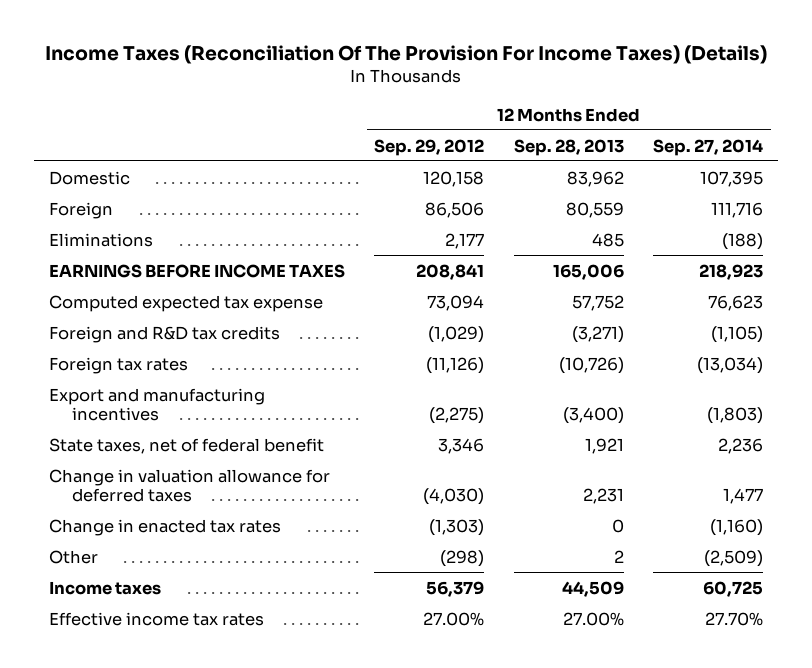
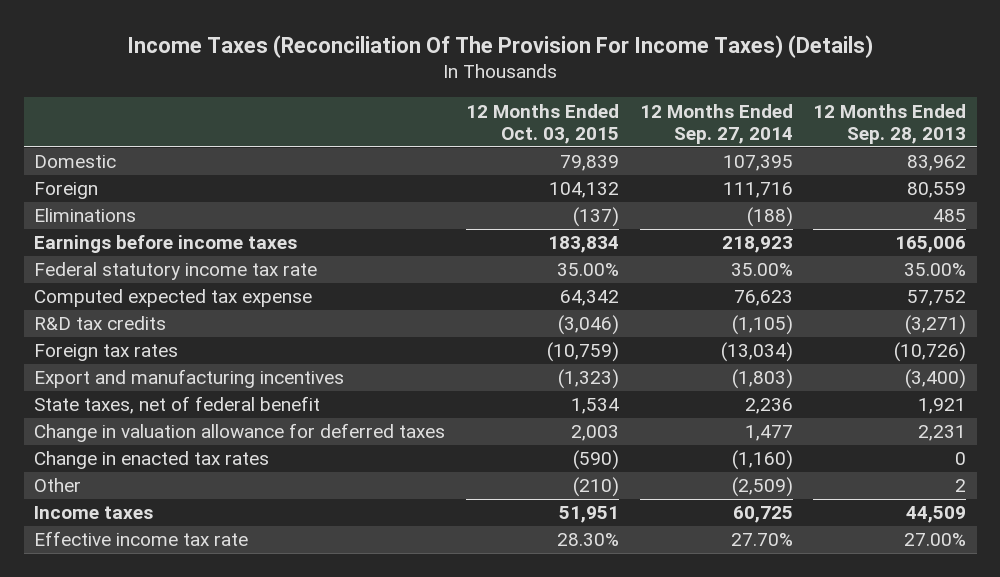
- | 12 Months Ended Sep. 29, 2012 | 12 Months Ended Sep. 28, 2013 | 12 Months Ended Sep. 27, 2014
+ | 12 Months Ended Oct. 03, 2015 | 12 Months Ended Sep. 27, 2014 | 12 Months Ended Sep. 28, 2013
- EARNINGS BEFORE INCOME TAXES | 208,841 | 165,006 | 218,923
+ Earnings before income taxes | 183,834 | 218,923 | 165,006
+ Federal statutory income tax rate | 35.00% | 35.00% | 35.00%
- Foreign and R&D tax credits | (1,029) | (3,271) | (1,105)
+ R&D tax credits | (3,046) | (1,105) | (3,271)
- Effective income tax rates | 27.00% | 27.00% | 27.70%
+ Effective income tax rate | 28.30% | 27.70% | 27.00%

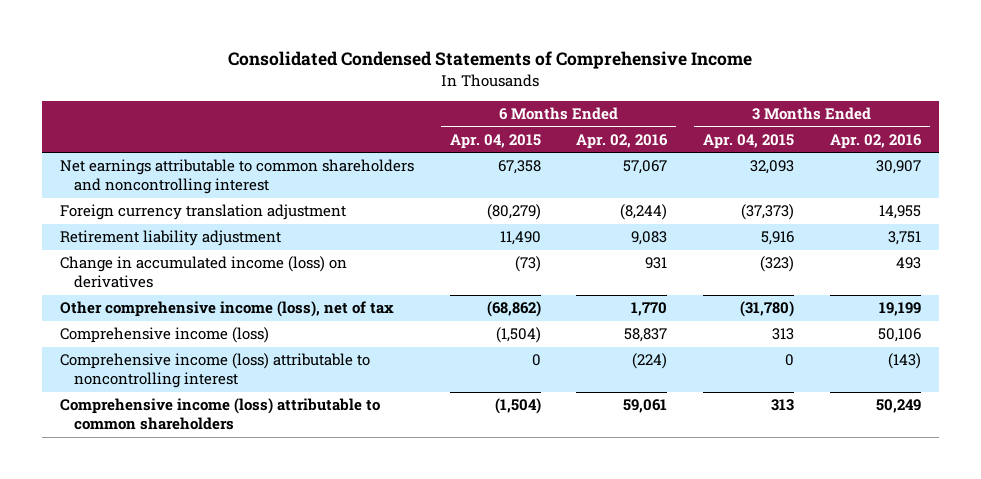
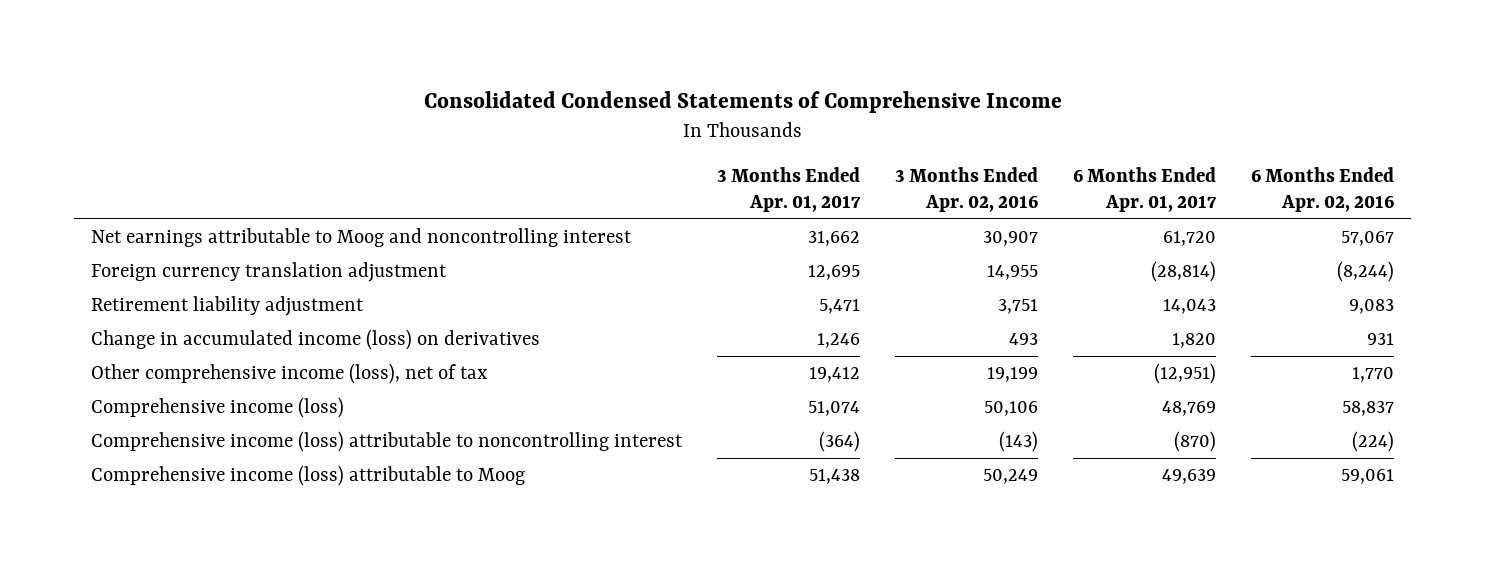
- | 6 Months Ended Apr. 04, 2015 | 6 Months Ended Apr. 02, 2016 | 3 Months Ended Apr. 04, 2015 | 3 Months Ended Apr. 02, 2016
+ | 3 Months Ended Apr. 01, 2017 | 3 Months Ended Apr. 02, 2016 | 6 Months Ended Apr. 01, 2017 | 6 Months Ended Apr. 02, 2016
- Net earnings attributable to common shareholders and noncontrolling interest | 67,358 | 57,067 | 32,093 | 30,907
+ Net earnings attributable to Moog and noncontrolling interest | 31,662 | 30,907 | 61,720 | 57,067
- Comprehensive income (loss) attributable to common shareholders | (1,504) | 59,061 | 313 | 50,249
+ Comprehensive income (loss) attributable to Moog | 51,438 | 50,249 | 49,639 | 59,061

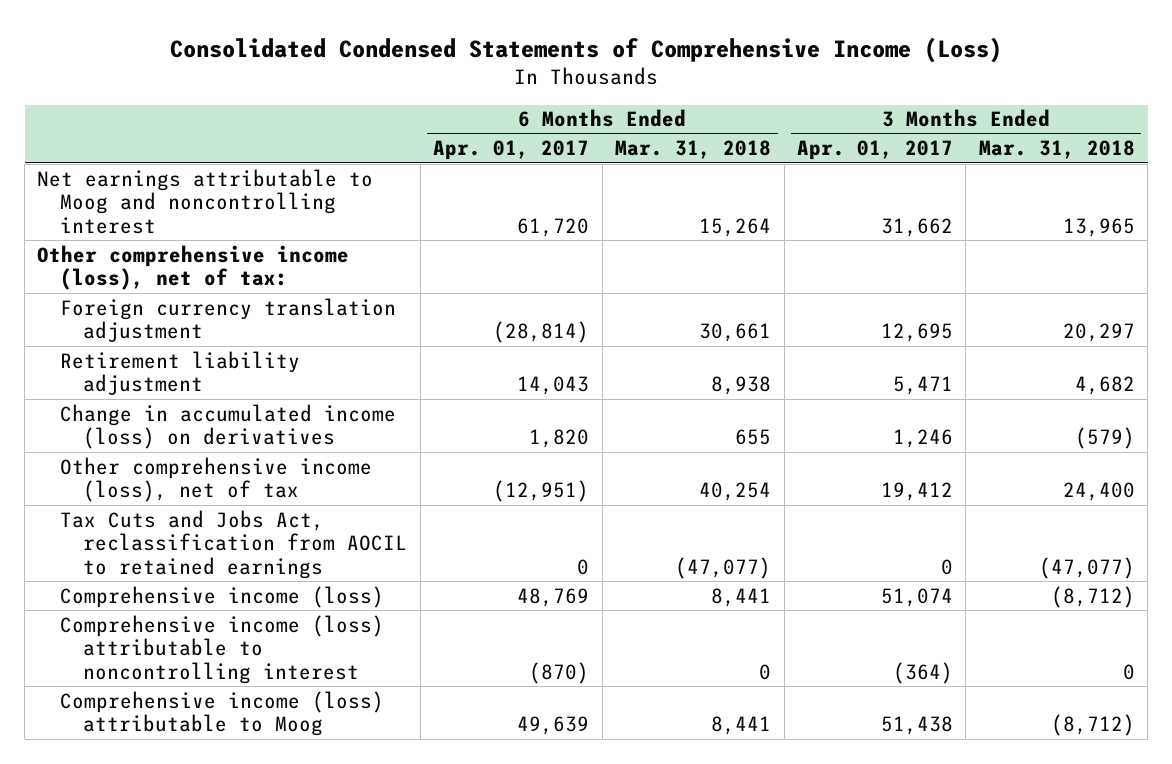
- Consolidated Condensed Statements of Comprehensive Income
+ Consolidated Condensed Statements of Comprehensive Income (Loss)
- | 3 Months Ended Apr. 01, 2017 | 3 Months Ended Apr. 02, 2016 | 6 Months Ended Apr. 01, 2017 | 6 Months Ended Apr. 02, 2016
+ | 6 Months Ended Apr. 01, 2017 | 6 Months Ended Mar. 31, 2018 | 3 Months Ended Apr. 01, 2017 | 3 Months Ended Mar. 31, 2018
+ Other comprehensive income (loss), net of tax:
+ Tax Cuts and Jobs Act, reclassification from AOCIL to retained earnings | 0 | (47,077) | 0 | (47,077)

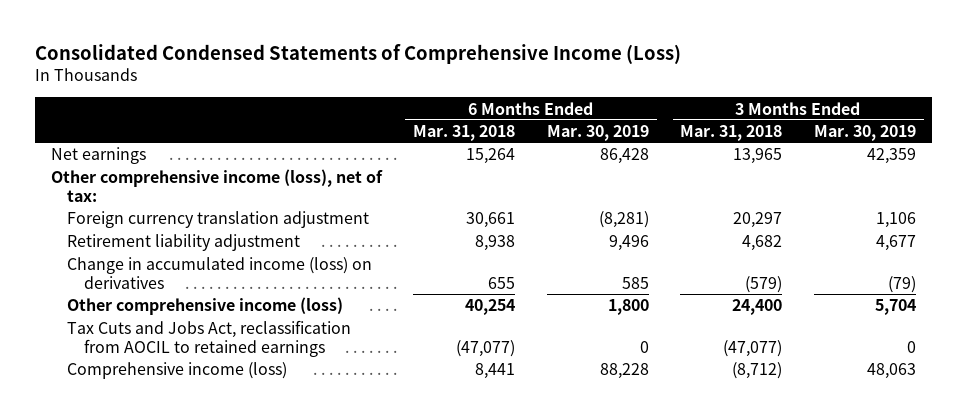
- | 6 Months Ended Apr. 01, 2017 | 6 Months Ended Mar. 31, 2018 | 3 Months Ended Apr. 01, 2017 | 3 Months Ended Mar. 31, 2018
+ | 6 Months Ended Mar. 31, 2018 | 6 Months Ended Mar. 30, 2019 | 3 Months Ended Mar. 31, 2018 | 3 Months Ended Mar. 30, 2019
- Net earnings attributable to Moog and noncontrolling interest | 61,720 | 15,264 | 31,662 | 13,965
+ Net earnings | 15,264 | 86,428 | 13,965 | 42,359
- Other comprehensive income (loss), net of tax | (12,951) | 40,254 | 19,412 | 24,400
+ Other comprehensive income (loss) | 40,254 | 1,800 | 24,400 | 5,704
- Comprehensive income (loss) attributable to noncontrolling interest | (870) | 0 | (364) | 0
- Comprehensive income (loss) attributable to Moog | 49,639 | 8,441 | 51,438 | (8,712)

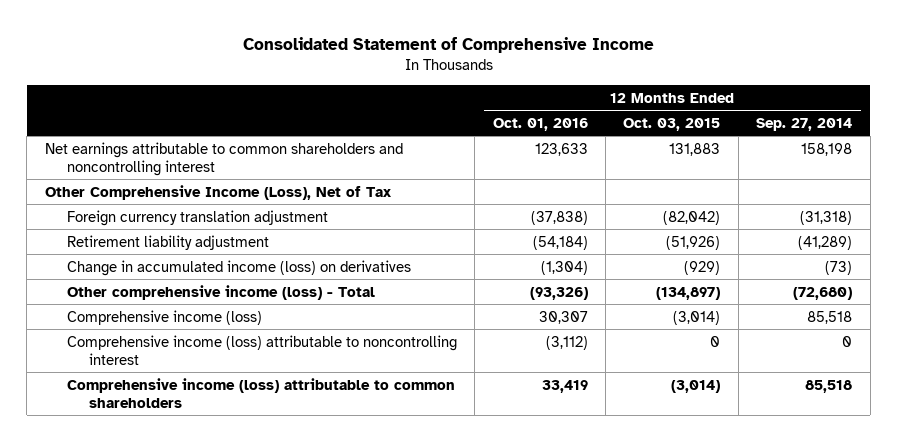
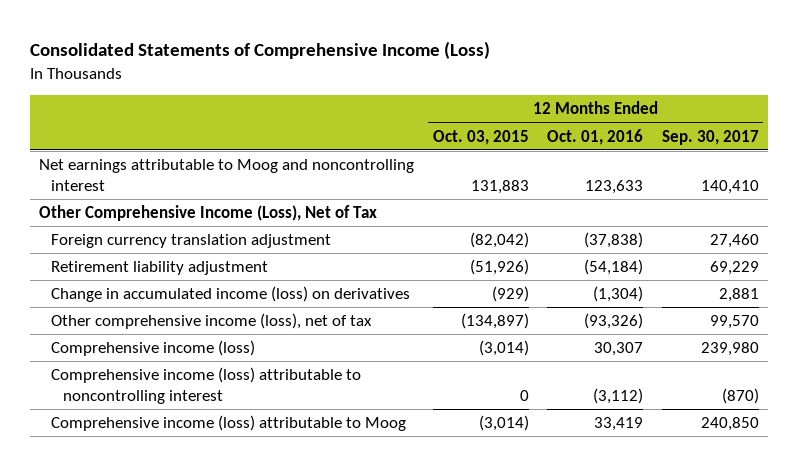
- Consolidated Statement of Comprehensive Income
+ Consolidated Statements of Comprehensive Income (Loss)
- | 12 Months Ended Oct. 01, 2016 | 12 Months Ended Oct. 03, 2015 | 12 Months Ended Sep. 27, 2014
+ | 12 Months Ended Oct. 03, 2015 | 12 Months Ended Oct. 01, 2016 | 12 Months Ended Sep. 30, 2017
- Net earnings attributable to common shareholders and noncontrolling interest | 123,633 | 131,883 | 158,198
+ Net earnings attributable to Moog and noncontrolling interest | 131,883 | 123,633 | 140,410
- Other comprehensive income (loss) - Total | (93,326) | (134,897) | (72,680)
+ Other comprehensive income (loss), net of tax | (134,897) | (93,326) | 99,570
- Comprehensive income (loss) attributable to common shareholders | 33,419 | (3,014) | 85,518
+ Comprehensive income (loss) attributable to Moog | (3,014) | 33,419 | 240,850

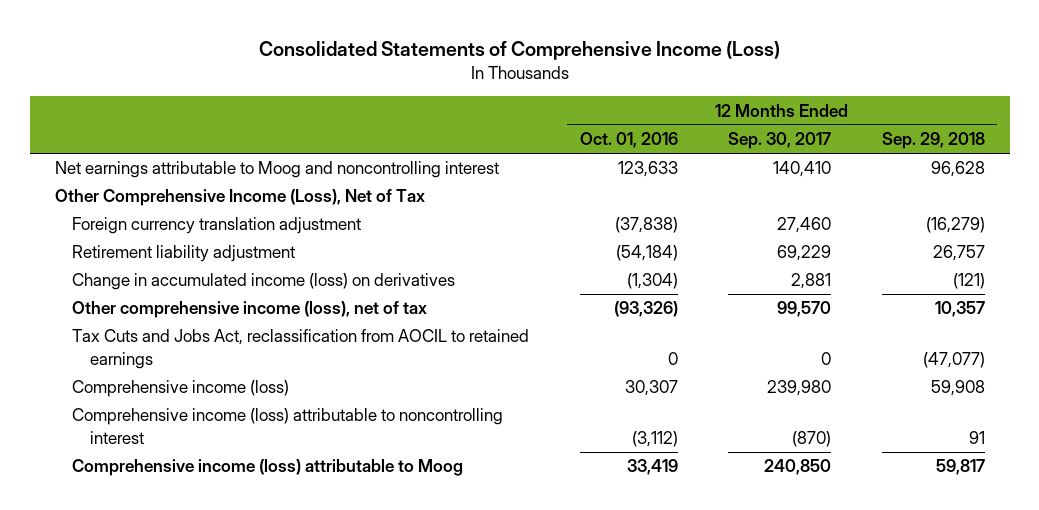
- | 12 Months Ended Oct. 03, 2015 | 12 Months Ended Oct. 01, 2016 | 12 Months Ended Sep. 30, 2017
+ | 12 Months Ended Oct. 01, 2016 | 12 Months Ended Sep. 30, 2017 | 12 Months Ended Sep. 29, 2018
+ Tax Cuts and Jobs Act, reclassification from AOCIL to retained earnings | 0 | 0 | (47,077)

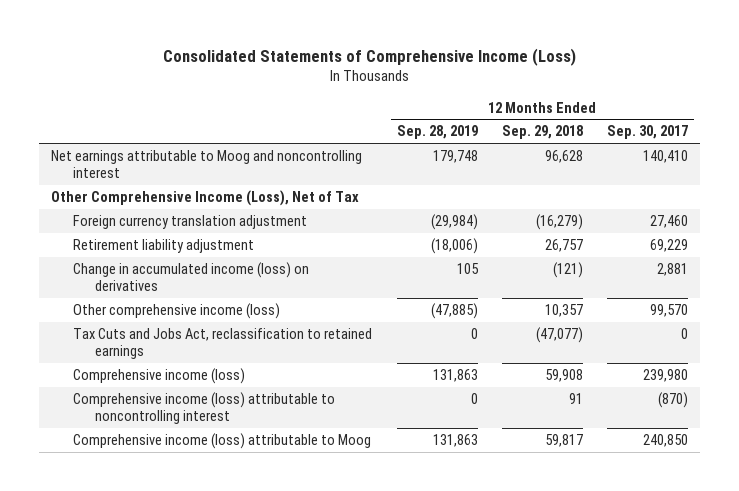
- | 12 Months Ended Oct. 01, 2016 | 12 Months Ended Sep. 30, 2017 | 12 Months Ended Sep. 29, 2018
+ | 12 Months Ended Sep. 28, 2019 | 12 Months Ended Sep. 29, 2018 | 12 Months Ended Sep. 30, 2017
- Other comprehensive income (loss), net of tax | (93,326) | 99,570 | 10,357
- Tax Cuts and Jobs Act, reclassification from AOCIL to retained earnings | 0 | 0 | (47,077)
+ Other comprehensive income (loss) | (47,885) | 10,357 | 99,570
+ Tax Cuts and Jobs Act, reclassification to retained earnings | 0 | (47,077) | 0

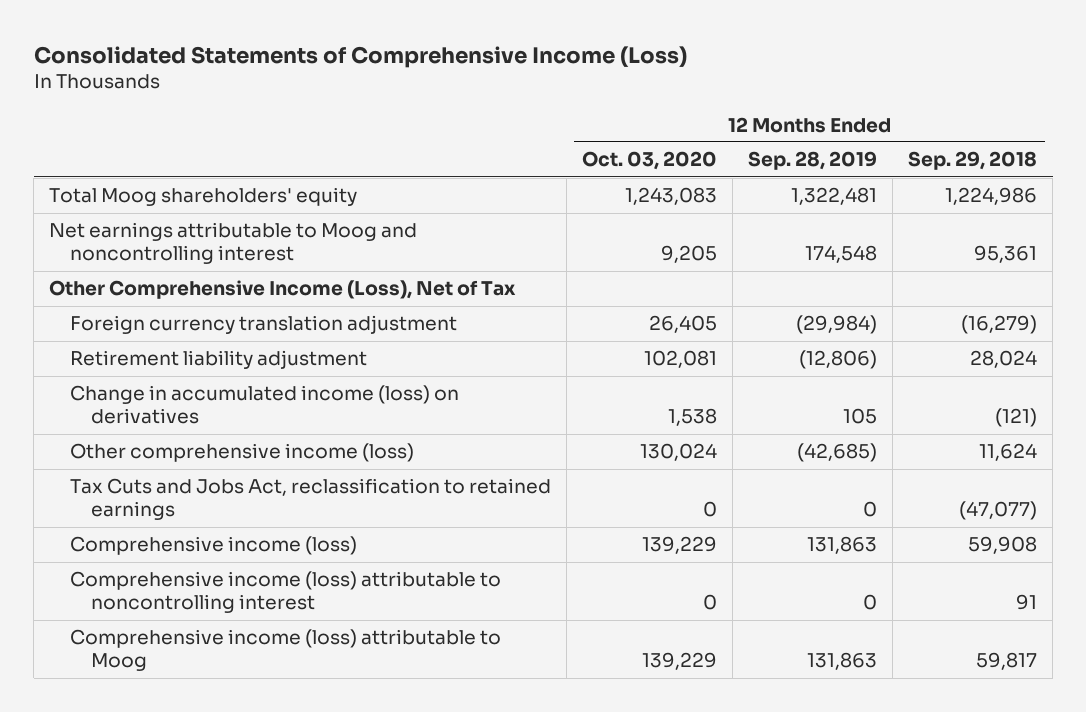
- | 12 Months Ended Sep. 28, 2019 | 12 Months Ended Sep. 29, 2018 | 12 Months Ended Sep. 30, 2017
+ | 12 Months Ended Oct. 03, 2020 | 12 Months Ended Sep. 28, 2019 | 12 Months Ended Sep. 29, 2018
- Net earnings attributable to Moog and noncontrolling interest | 179,748 | 96,628 | 140,410
+ Total Moog shareholders' equity | 1,243,083 | 1,322,481 | 1,224,986
+ Net earnings attributable to Moog and noncontrolling interest | 9,205 | 174,548 | 95,361
- Retirement liability adjustment | (18,006) | 26,757 | 69,229
+ Retirement liability adjustment | 102,081 | (12,806) | 28,024
- Other comprehensive income (loss) | (47,885) | 10,357 | 99,570
+ Other comprehensive income (loss) | 130,024 | (42,685) | 11,624

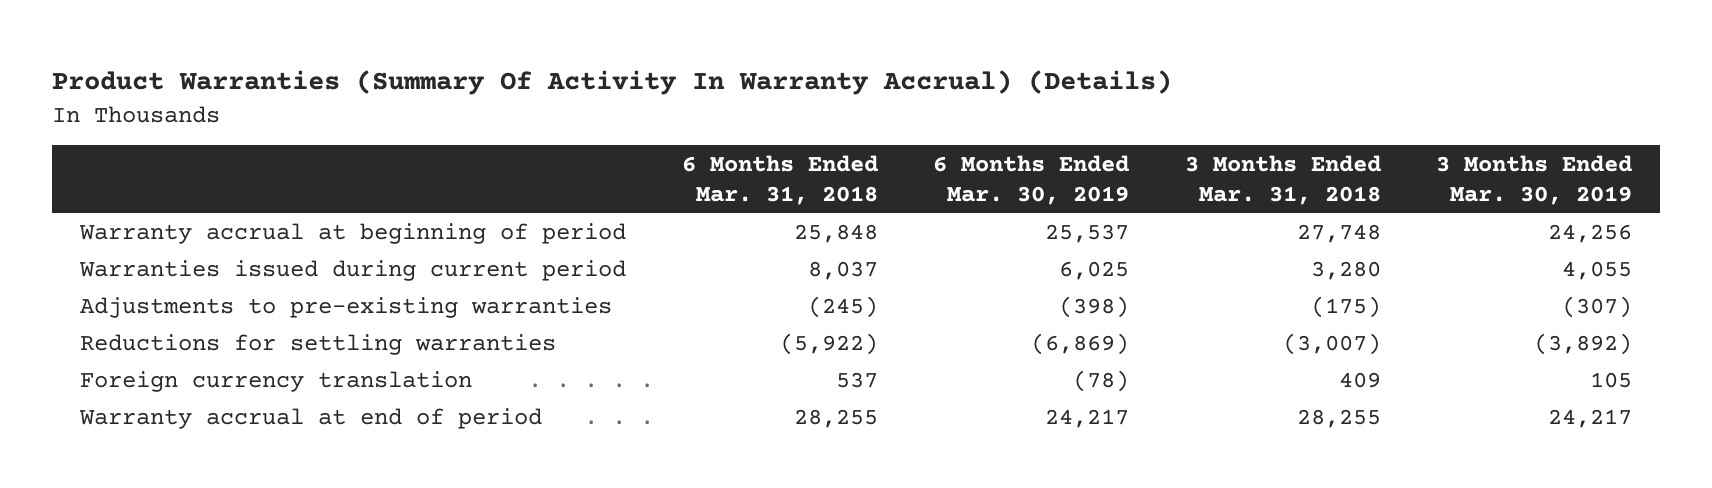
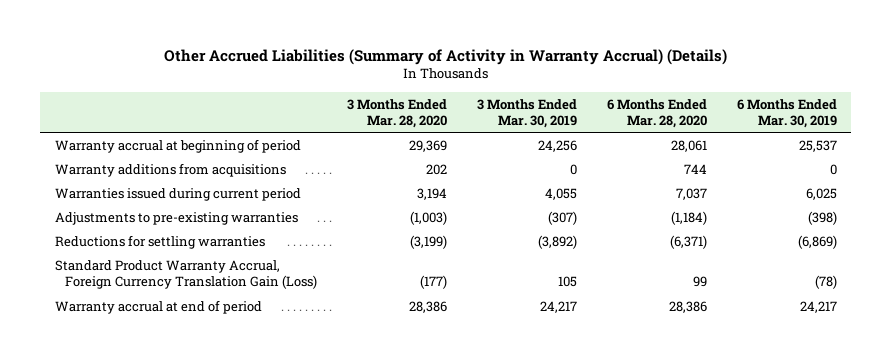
- Product Warranties (Summary Of Activity In Warranty Accrual) (Details)
+ Other Accrued Liabilities (Summary of Activity in Warranty Accrual) (Details)
- | 6 Months Ended Mar. 31, 2018 | 6 Months Ended Mar. 30, 2019 | 3 Months Ended Mar. 31, 2018 | 3 Months Ended Mar. 30, 2019
+ | 3 Months Ended Mar. 28, 2020 | 3 Months Ended Mar. 30, 2019 | 6 Months Ended Mar. 28, 2020 | 6 Months Ended Mar. 30, 2019
+ Warranty additions from acquisitions | 202 | 0 | 744 | 0
- Foreign currency translation | 537 | (78) | 409 | 105
+ Standard Product Warranty Accrual, Foreign Currency Translation Gain (Loss) | (177) | 105 | 99 | (78)

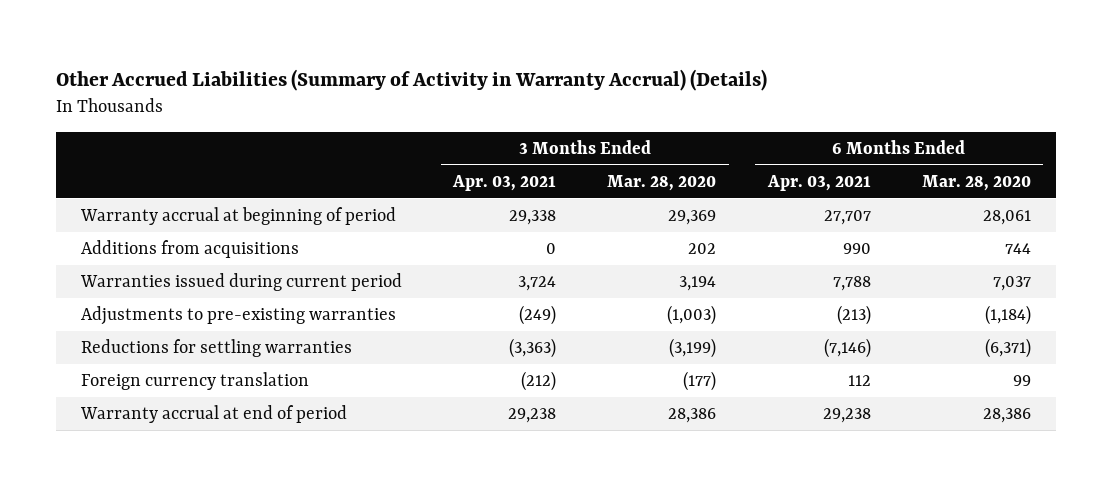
- | 3 Months Ended Mar. 28, 2020 | 3 Months Ended Mar. 30, 2019 | 6 Months Ended Mar. 28, 2020 | 6 Months Ended Mar. 30, 2019
+ | 3 Months Ended Apr. 03, 2021 | 3 Months Ended Mar. 28, 2020 | 6 Months Ended Apr. 03, 2021 | 6 Months Ended Mar. 28, 2020
- Warranty additions from acquisitions | 202 | 0 | 744 | 0
+ Additions from acquisitions | 0 | 202 | 990 | 744
- Standard Product Warranty Accrual, Foreign Currency Translation Gain (Loss) | (177) | 105 | 99 | (78)
+ Foreign currency translation | (212) | (177) | 112 | 99

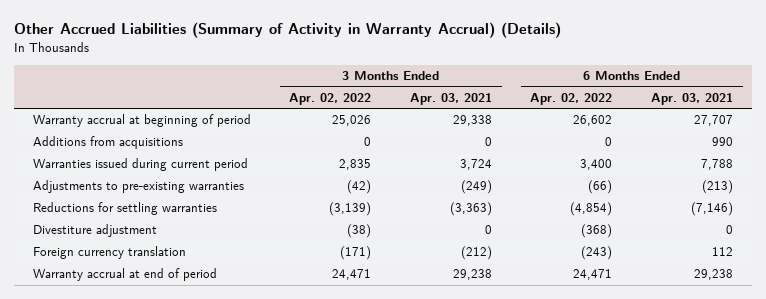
- | 3 Months Ended Apr. 03, 2021 | 3 Months Ended Mar. 28, 2020 | 6 Months Ended Apr. 03, 2021 | 6 Months Ended Mar. 28, 2020
+ | 3 Months Ended Apr. 02, 2022 | 3 Months Ended Apr. 03, 2021 | 6 Months Ended Apr. 02, 2022 | 6 Months Ended Apr. 03, 2021
+ Divestiture adjustment | (38) | 0 | (368) | 0

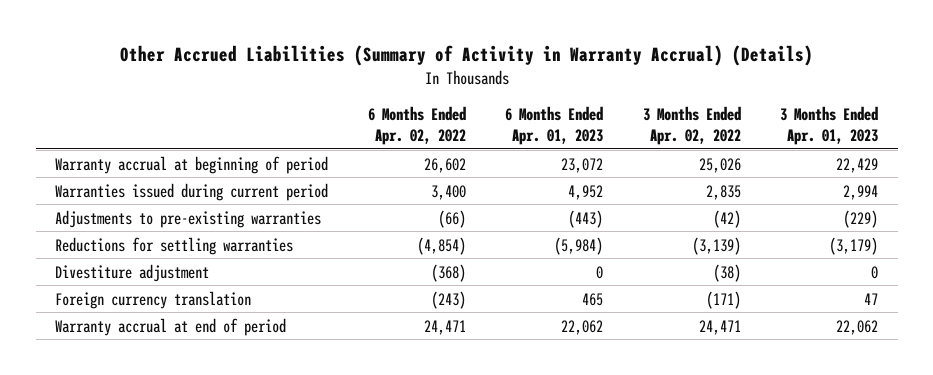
- | 3 Months Ended Apr. 02, 2022 | 3 Months Ended Apr. 03, 2021 | 6 Months Ended Apr. 02, 2022 | 6 Months Ended Apr. 03, 2021
+ | 6 Months Ended Apr. 02, 2022 | 6 Months Ended Apr. 01, 2023 | 3 Months Ended Apr. 02, 2022 | 3 Months Ended Apr. 01, 2023
- Additions from acquisitions | 0 | 0 | 0 | 990

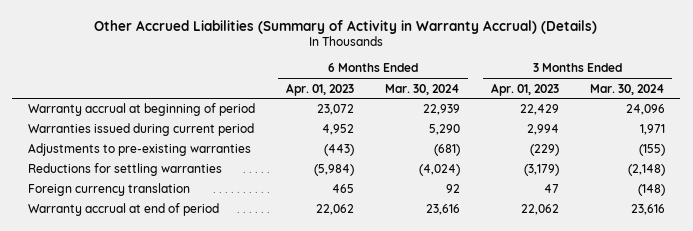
- | 6 Months Ended Apr. 02, 2022 | 6 Months Ended Apr. 01, 2023 | 3 Months Ended Apr. 02, 2022 | 3 Months Ended Apr. 01, 2023
+ | 6 Months Ended Apr. 01, 2023 | 6 Months Ended Mar. 30, 2024 | 3 Months Ended Apr. 01, 2023 | 3 Months Ended Mar. 30, 2024
- Divestiture adjustment | (368) | 0 | (38) | 0

